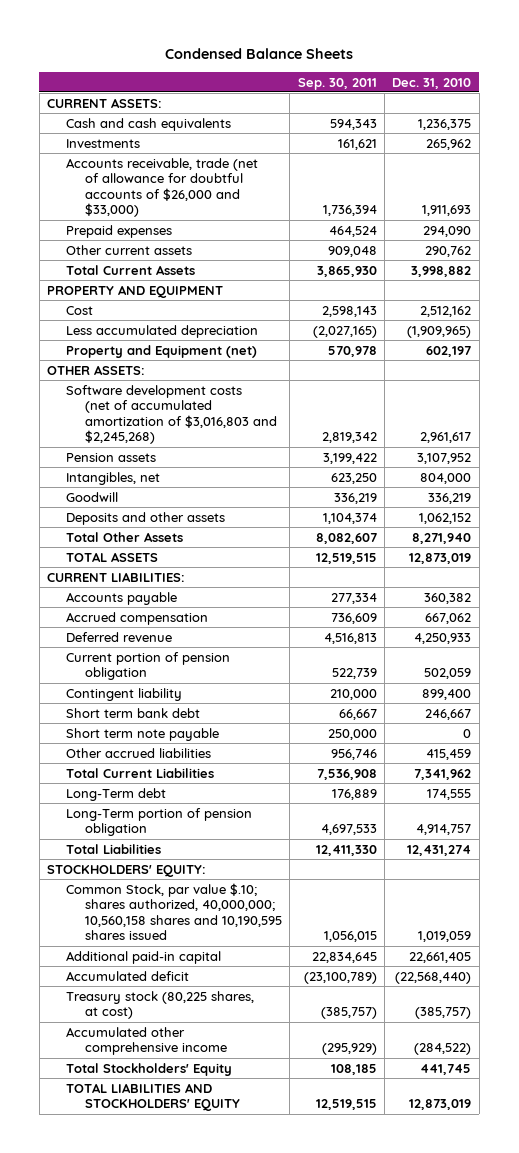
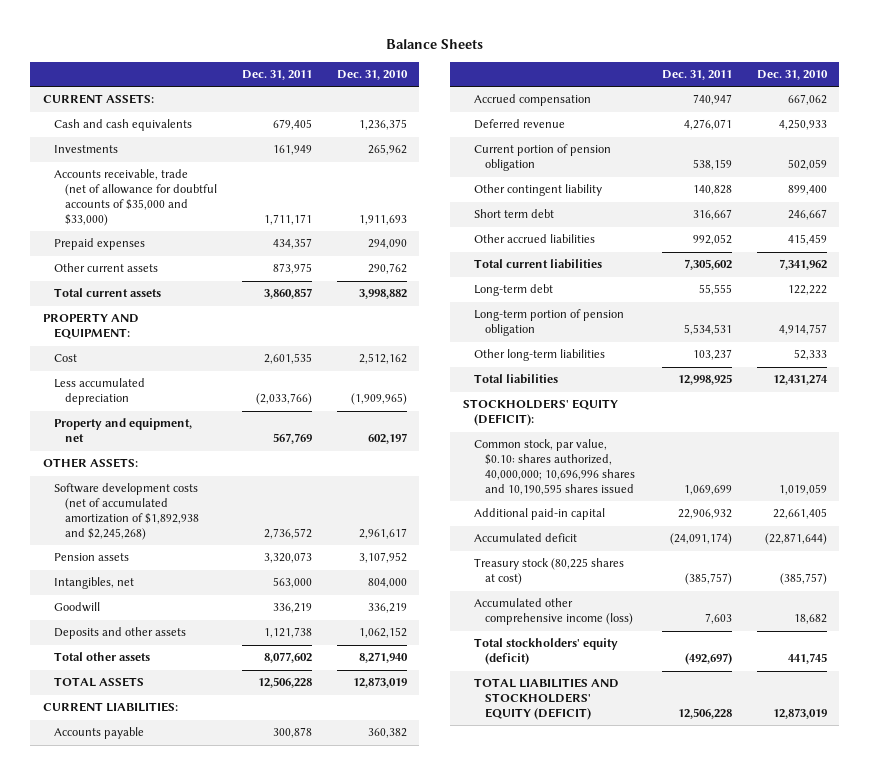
- Condensed Balance Sheets
+ Balance Sheets
- | Sep. 30, 2011 | Dec. 31, 2010
+ | Dec. 31, 2011 | Dec. 31, 2010
- Accounts receivable, trade (net of allowance for doubtful accounts of $26,000 and $33,000) | 1,736,394 | 1,911,693
+ Accounts receivable, trade (net of allowance for doubtful accounts of $35,000 and $33,000) | 1,711,171 | 1,911,693
- Total Current Assets | 3,865,930 | 3,998,882
- PROPERTY AND EQUIPMENT
+ Total current assets | 3,860,857 | 3,998,882
+ PROPERTY AND EQUIPMENT:
- Property and Equipment (net) | 570,978 | 602,197
+ Property and equipment, net | 567,769 | 602,197
- Software development costs (net of accumulated amortization of $3,016,803 and $2,245,268) | 2,819,342 | 2,961,617
+ Software development costs (net of accumulated amortization of $1,892,938 and $2,245,268) | 2,736,572 | 2,961,617
- Total Other Assets | 8,082,607 | 8,271,940
+ Total other assets | 8,077,602 | 8,271,940
- Contingent liability | 210,000 | 899,400
- Short term bank debt | 66,667 | 246,667
- Short term note payable | 250,000 | 0
+ Other contingent liability | 140,828 | 899,400
+ Short term debt | 316,667 | 246,667
- Total Current Liabilities | 7,536,908 | 7,341,962
- Long-Term debt | 176,889 | 174,555
- Long-Term portion of pension obligation | 4,697,533 | 4,914,757
- Total Liabilities | 12,411,330 | 12,431,274
- STOCKHOLDERS' EQUITY:
- Common Stock, par value $.10; shares authorized, 40,000,000; 10,560,158 shares and 10,190,595 shares issued | 1,056,015 | 1,019,059
+ Total current liabilities | 7,305,602 | 7,341,962
+ Long-term debt | 55,555 | 122,222
+ Long-term portion of pension obligation | 5,534,531 | 4,914,757
+ Other long-term liabilities | 103,237 | 52,333
+ Total liabilities | 12,998,925 | 12,431,274
+ STOCKHOLDERS' EQUITY (DEFICIT):
+ Common stock, par value, $0.10: shares authorized, 40,000,000; 10,696,996 shares and 10,190,595 shares issued | 1,069,699 | 1,019,059
- Accumulated deficit | (23,100,789) | (22,568,440)
- Treasury stock (80,225 shares, at cost) | (385,757) | (385,757)
- Accumulated other comprehensive income | (295,929) | (284,522)
- Total Stockholders' Equity | 108,185 | 441,745
- TOTAL LIABILITIES AND STOCKHOLDERS' EQUITY | 12,519,515 | 12,873,019
+ Accumulated deficit | (24,091,174) | (22,871,644)
+ Treasury stock (80,225 shares at cost) | (385,757) | (385,757)
+ Accumulated other comprehensive income (loss) | 7,603 | 18,682
+ Total stockholders' equity (deficit) | (492,697) | 441,745
+ TOTAL LIABILITIES AND STOCKHOLDERS' EQUITY (DEFICIT) | 12,506,228 | 12,873,019

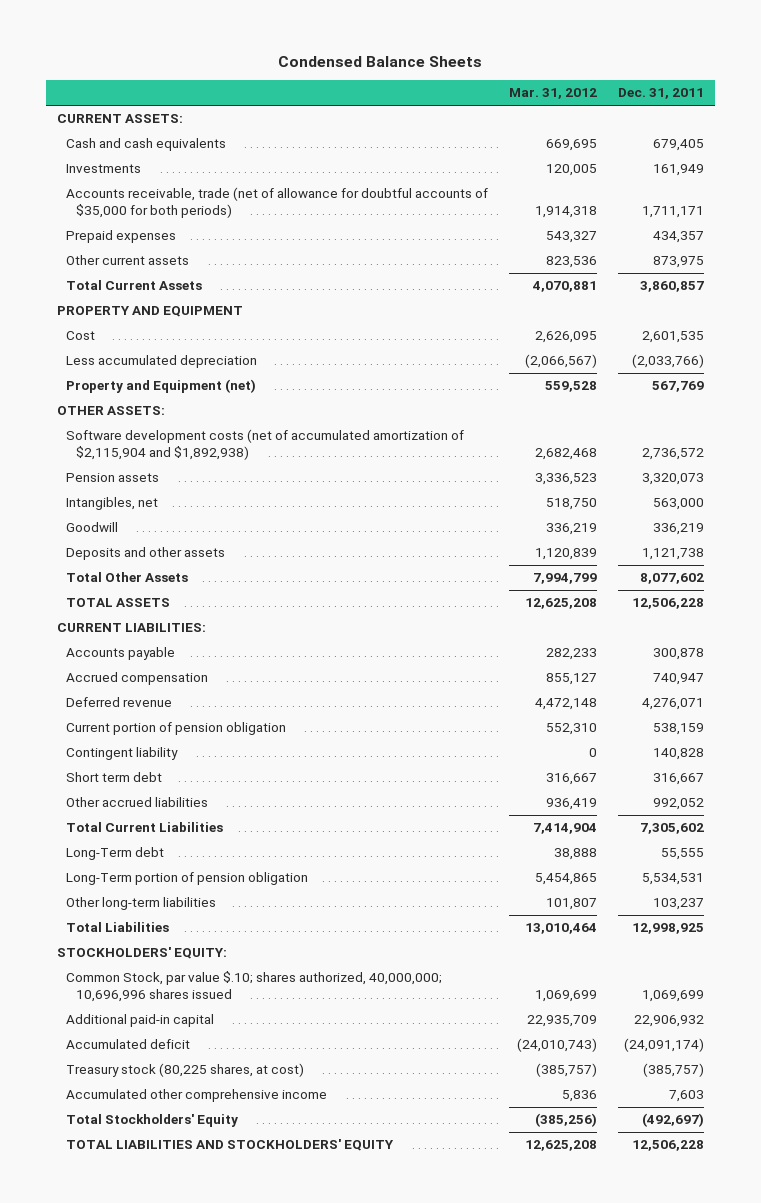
- Balance Sheets
+ Condensed Balance Sheets
- | Dec. 31, 2011 | Dec. 31, 2010
+ | Mar. 31, 2012 | Dec. 31, 2011
- Accounts receivable, trade (net of allowance for doubtful accounts of $35,000 and $33,000) | 1,711,171 | 1,911,693
+ Accounts receivable, trade (net of allowance for doubtful accounts of $35,000 for both periods) | 1,914,318 | 1,711,171
- Total current assets | 3,860,857 | 3,998,882
- PROPERTY AND EQUIPMENT:
+ Total Current Assets | 4,070,881 | 3,860,857
+ PROPERTY AND EQUIPMENT
- Property and equipment, net | 567,769 | 602,197
+ Property and Equipment (net) | 559,528 | 567,769
- Software development costs (net of accumulated amortization of $1,892,938 and $2,245,268) | 2,736,572 | 2,961,617
+ Software development costs (net of accumulated amortization of $2,115,904 and $1,892,938) | 2,682,468 | 2,736,572
- Total other assets | 8,077,602 | 8,271,940
+ Total Other Assets | 7,994,799 | 8,077,602
- Other contingent liability | 140,828 | 899,400
+ Contingent liability | 0 | 140,828
- Total current liabilities | 7,305,602 | 7,341,962
- Long-term debt | 55,555 | 122,222
- Long-term portion of pension obligation | 5,534,531 | 4,914,757
+ Total Current Liabilities | 7,414,904 | 7,305,602
+ Long-Term debt | 38,888 | 55,555
+ Long-Term portion of pension obligation | 5,454,865 | 5,534,531
- Total liabilities | 12,998,925 | 12,431,274
- STOCKHOLDERS' EQUITY (DEFICIT):
- Common stock, par value, $0.10: shares authorized, 40,000,000; 10,696,996 shares and 10,190,595 shares issued | 1,069,699 | 1,019,059
+ Total Liabilities | 13,010,464 | 12,998,925
+ STOCKHOLDERS' EQUITY:
+ Common Stock, par value $.10; shares authorized, 40,000,000; 10,696,996 shares issued | 1,069,699 | 1,069,699
- Treasury stock (80,225 shares at cost) | (385,757) | (385,757)
- Accumulated other comprehensive income (loss) | 7,603 | 18,682
- Total stockholders' equity (deficit) | (492,697) | 441,745
- TOTAL LIABILITIES AND STOCKHOLDERS' EQUITY (DEFICIT) | 12,506,228 | 12,873,019
+ Treasury stock (80,225 shares, at cost) | (385,757) | (385,757)
+ Accumulated other comprehensive income | 5,836 | 7,603
+ Total Stockholders' Equity | (385,256) | (492,697)
+ TOTAL LIABILITIES AND STOCKHOLDERS' EQUITY | 12,625,208 | 12,506,228

